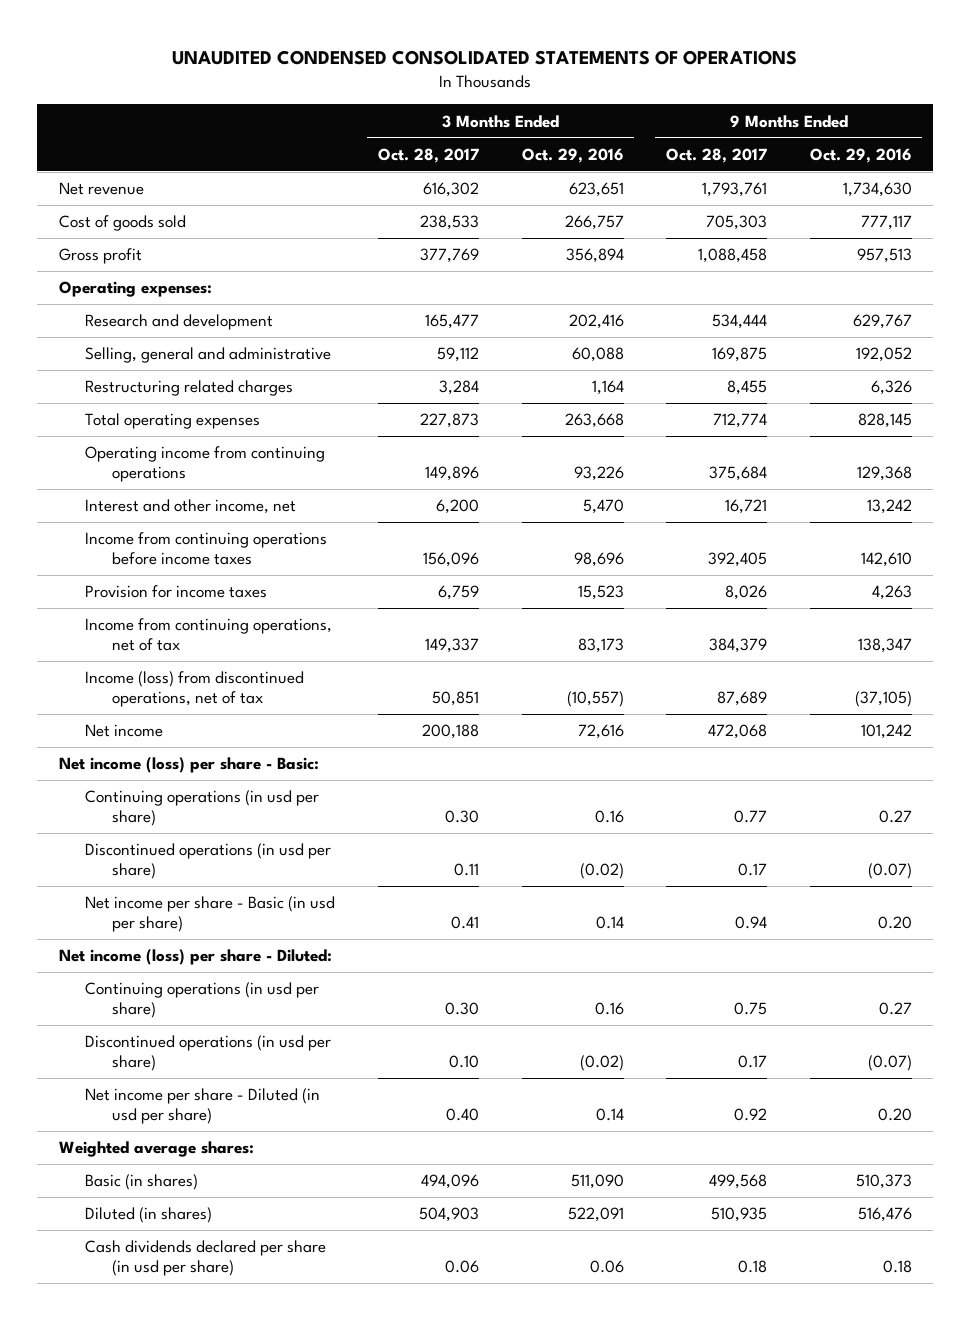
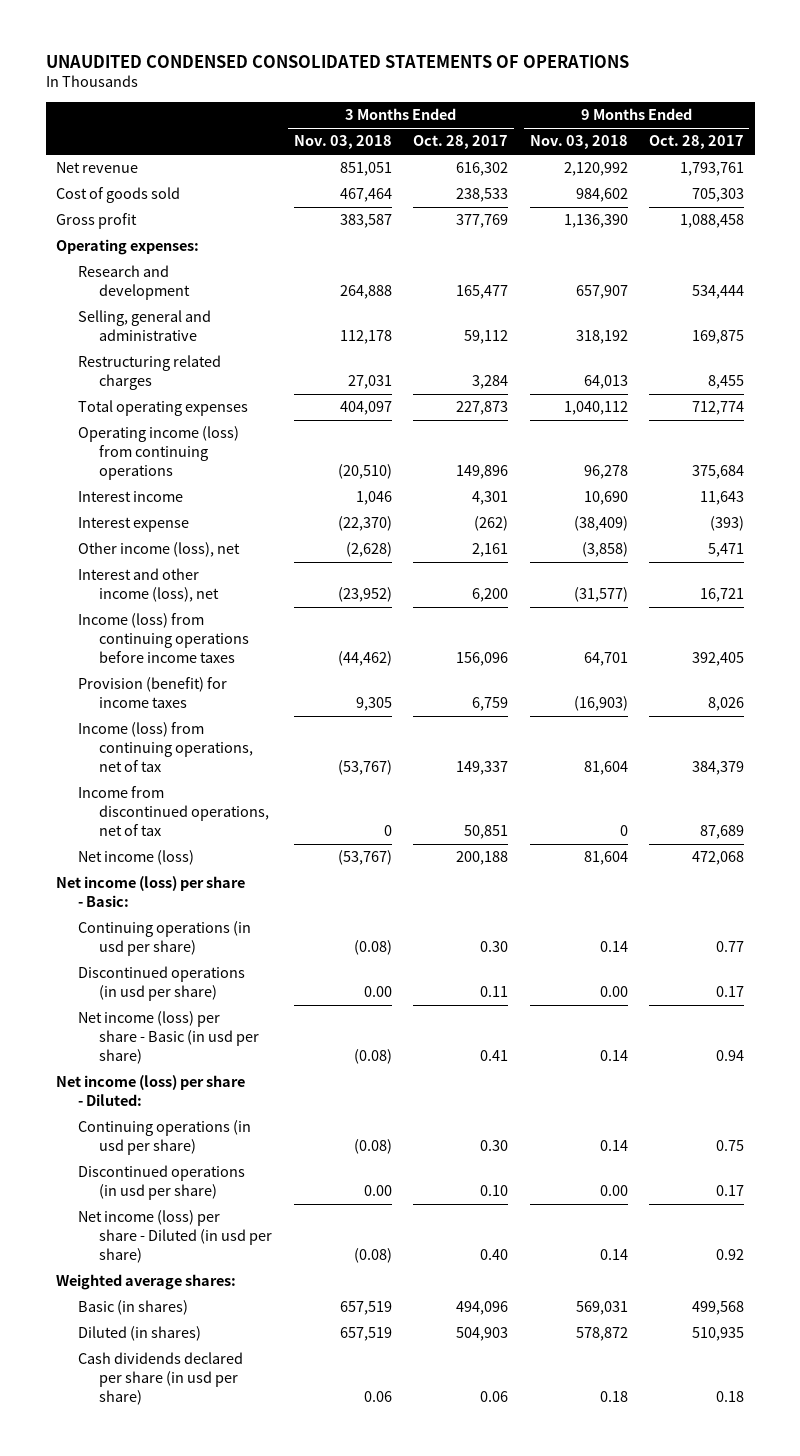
- | 3 Months Ended Oct. 28, 2017 | 3 Months Ended Oct. 29, 2016 | 9 Months Ended Oct. 28, 2017 | 9 Months Ended Oct. 29, 2016
+ | 3 Months Ended Nov. 03, 2018 | 3 Months Ended Oct. 28, 2017 | 9 Months Ended Nov. 03, 2018 | 9 Months Ended Oct. 28, 2017
- Operating income from continuing operations | 149,896 | 93,226 | 375,684 | 129,368
- Interest and other income, net | 6,200 | 5,470 | 16,721 | 13,242
- Income from continuing operations before income taxes | 156,096 | 98,696 | 392,405 | 142,610
- Provision for income taxes | 6,759 | 15,523 | 8,026 | 4,263
- Income from continuing operations, net of tax | 149,337 | 83,173 | 384,379 | 138,347
- Income (loss) from discontinued operations, net of tax | 50,851 | (10,557) | 87,689 | (37,105)
- Net income | 200,188 | 72,616 | 472,068 | 101,242
+ Operating income (loss) from continuing operations | (20,510) | 149,896 | 96,278 | 375,684
+ Interest income | 1,046 | 4,301 | 10,690 | 11,643
+ Interest expense | (22,370) | (262) | (38,409) | (393)
+ Other income (loss), net | (2,628) | 2,161 | (3,858) | 5,471
+ Interest and other income (loss), net | (23,952) | 6,200 | (31,577) | 16,721
+ Income (loss) from continuing operations before income taxes | (44,462) | 156,096 | 64,701 | 392,405
+ Provision (benefit) for income taxes | 9,305 | 6,759 | (16,903) | 8,026
+ Income (loss) from continuing operations, net of tax | (53,767) | 149,337 | 81,604 | 384,379
+ Income from discontinued operations, net of tax | 0 | 50,851 | 0 | 87,689
+ Net income (loss) | (53,767) | 200,188 | 81,604 | 472,068
- Net income per share - Basic (in usd per share) | 0.41 | 0.14 | 0.94 | 0.20
+ Net income (loss) per share - Basic (in usd per share) | (0.08) | 0.41 | 0.14 | 0.94
- Net income per share - Diluted (in usd per share) | 0.40 | 0.14 | 0.92 | 0.20
+ Net income (loss) per share - Diluted (in usd per share) | (0.08) | 0.40 | 0.14 | 0.92

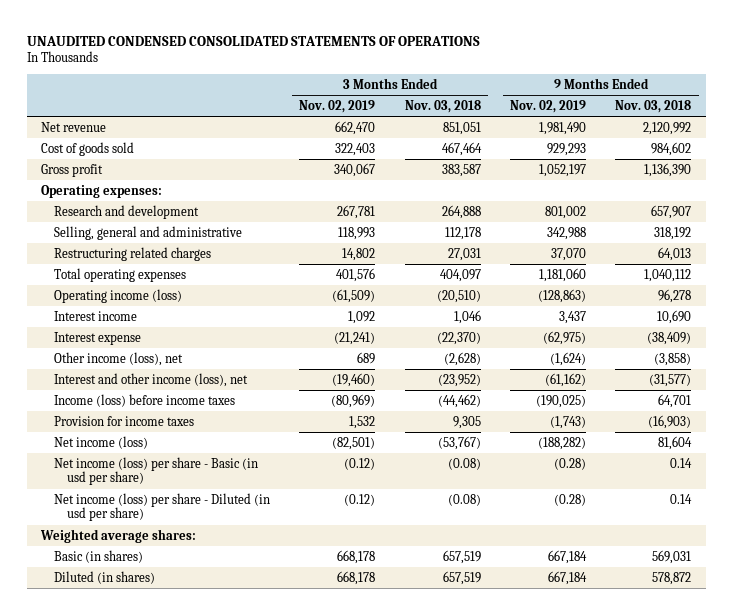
- | 3 Months Ended Nov. 03, 2018 | 3 Months Ended Oct. 28, 2017 | 9 Months Ended Nov. 03, 2018 | 9 Months Ended Oct. 28, 2017
+ | 3 Months Ended Nov. 02, 2019 | 3 Months Ended Nov. 03, 2018 | 9 Months Ended Nov. 02, 2019 | 9 Months Ended Nov. 03, 2018
- Operating income (loss) from continuing operations | (20,510) | 149,896 | 96,278 | 375,684
+ Operating income (loss) | (61,509) | (20,510) | (128,863) | 96,278
- Income (loss) from continuing operations before income taxes | (44,462) | 156,096 | 64,701 | 392,405
- Provision (benefit) for income taxes | 9,305 | 6,759 | (16,903) | 8,026
- Income (loss) from continuing operations, net of tax | (53,767) | 149,337 | 81,604 | 384,379
- Income from discontinued operations, net of tax | 0 | 50,851 | 0 | 87,689
+ Income (loss) before income taxes | (80,969) | (44,462) | (190,025) | 64,701
+ Provision for income taxes | 1,532 | 9,305 | (1,743) | (16,903)
- Net income (loss) per share - Basic:
- Continuing operations (in usd per share) | (0.08) | 0.30 | 0.14 | 0.77
- Discontinued operations (in usd per share) | 0.00 | 0.11 | 0.00 | 0.17
- Net income (loss) per share - Diluted:
- Continuing operations (in usd per share) | (0.08) | 0.30 | 0.14 | 0.75
- Discontinued operations (in usd per share) | 0.00 | 0.10 | 0.00 | 0.17
- Cash dividends declared per share (in usd per share) | 0.06 | 0.06 | 0.18 | 0.18

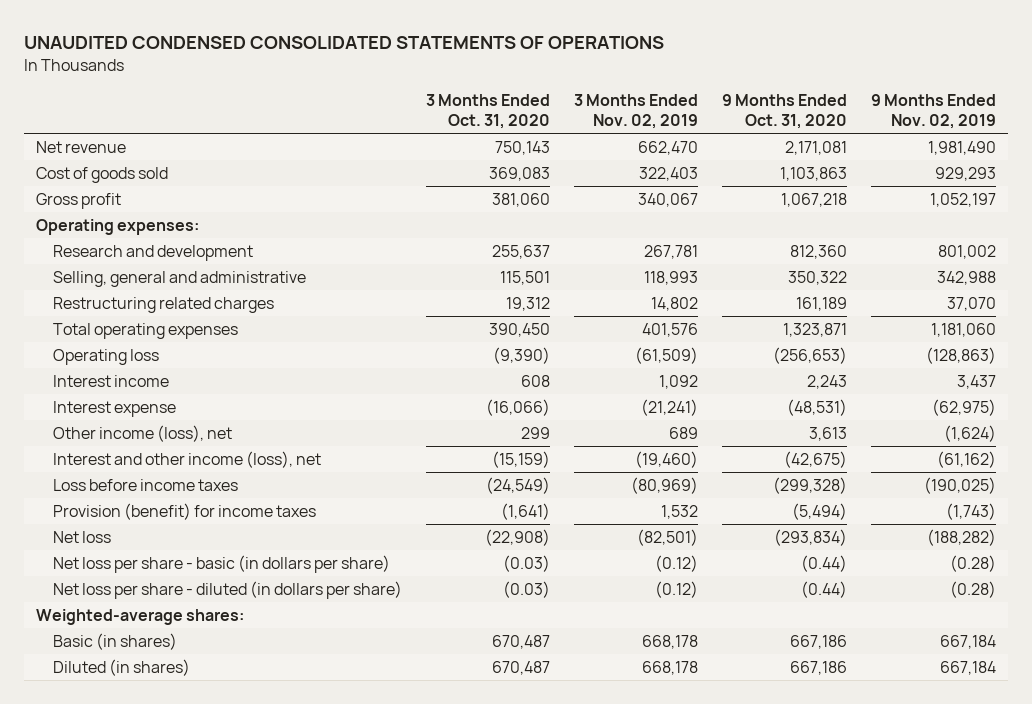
- | 3 Months Ended Nov. 02, 2019 | 3 Months Ended Nov. 03, 2018 | 9 Months Ended Nov. 02, 2019 | 9 Months Ended Nov. 03, 2018
+ | 3 Months Ended Oct. 31, 2020 | 3 Months Ended Nov. 02, 2019 | 9 Months Ended Oct. 31, 2020 | 9 Months Ended Nov. 02, 2019
- Operating income (loss) | (61,509) | (20,510) | (128,863) | 96,278
+ Operating loss | (9,390) | (61,509) | (256,653) | (128,863)
- Income (loss) before income taxes | (80,969) | (44,462) | (190,025) | 64,701
- Provision for income taxes | 1,532 | 9,305 | (1,743) | (16,903)
- Net income (loss) | (82,501) | (53,767) | (188,282) | 81,604
- Net income (loss) per share - Basic (in usd per share) | (0.12) | (0.08) | (0.28) | 0.14
- Net income (loss) per share - Diluted (in usd per share) | (0.12) | (0.08) | (0.28) | 0.14
- Weighted average shares:
+ Loss before income taxes | (24,549) | (80,969) | (299,328) | (190,025)
+ Provision (benefit) for income taxes | (1,641) | 1,532 | (5,494) | (1,743)
+ Net loss | (22,908) | (82,501) | (293,834) | (188,282)
+ Net loss per share - basic (in dollars per share) | (0.03) | (0.12) | (0.44) | (0.28)
+ Net loss per share - diluted (in dollars per share) | (0.03) | (0.12) | (0.44) | (0.28)
+ Weighted-average shares:

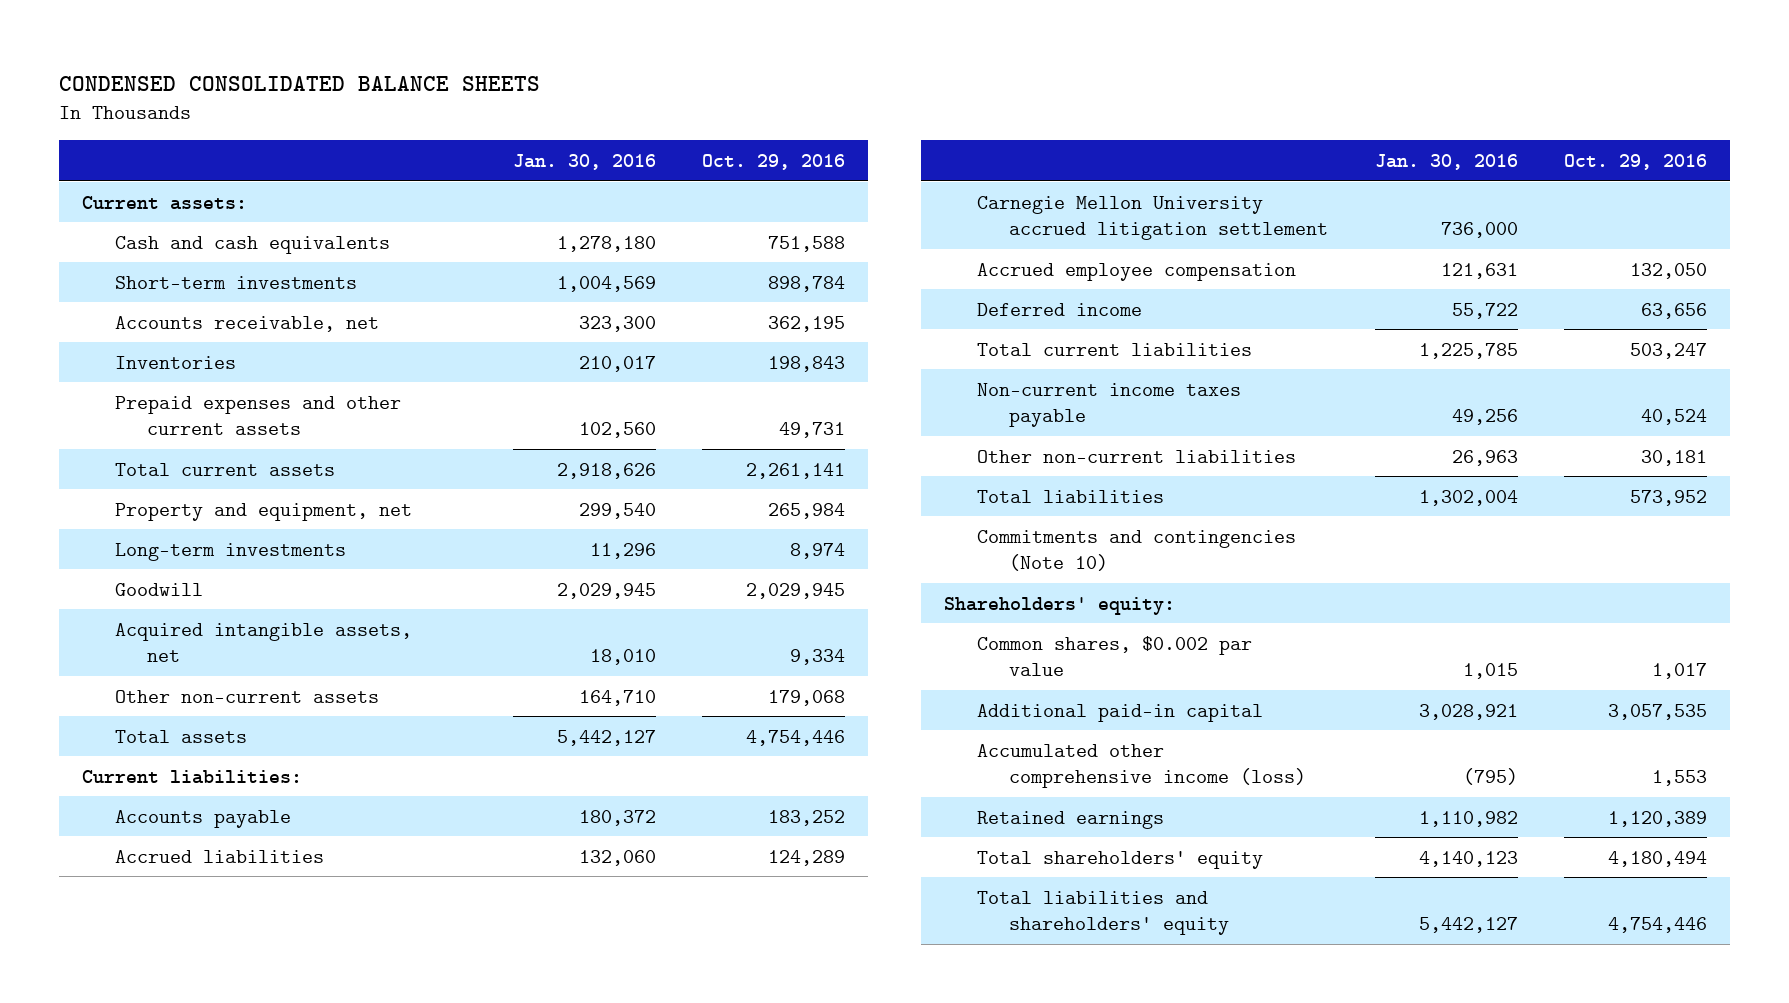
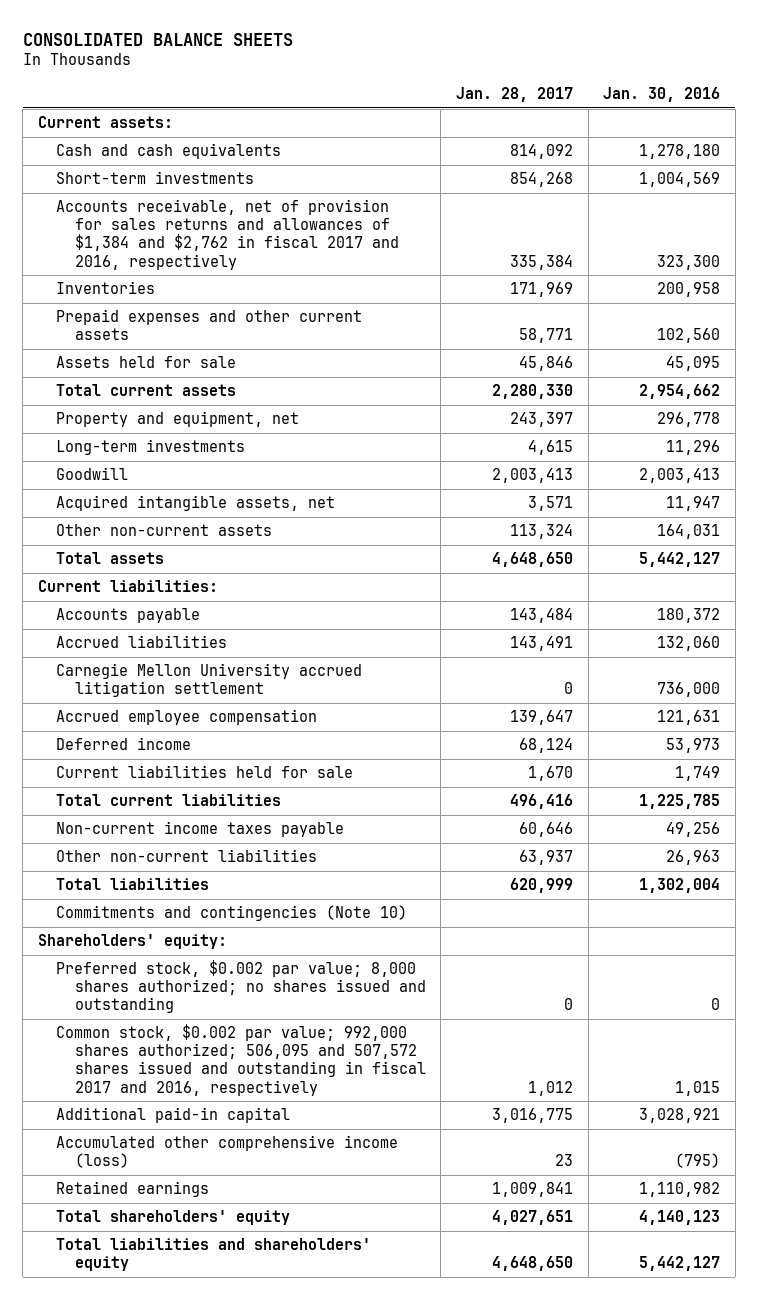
- CONDENSED CONSOLIDATED BALANCE SHEETS
+ CONSOLIDATED BALANCE SHEETS
- | Jan. 30, 2016 | Oct. 29, 2016
+ | Jan. 28, 2017 | Jan. 30, 2016
- Accounts receivable, net | 323,300 | 362,195
- Inventories | 210,017 | 198,843
+ Accounts receivable, net of provision for sales returns and allowances of $1,384 and $2,762 in fiscal 2017 and 2016, respectively | 335,384 | 323,300
+ Inventories | 171,969 | 200,958
- Total current assets | 2,918,626 | 2,261,141
- Property and equipment, net | 299,540 | 265,984
+ Assets held for sale | 45,846 | 45,095
+ Total current assets | 2,280,330 | 2,954,662
+ Property and equipment, net | 243,397 | 296,778
- Goodwill | 2,029,945 | 2,029,945
- Acquired intangible assets, net | 18,010 | 9,334
- Other non-current assets | 164,710 | 179,068
+ Goodwill | 2,003,413 | 2,003,413
+ Acquired intangible assets, net | 3,571 | 11,947
+ Other non-current assets | 113,324 | 164,031
- Deferred income | 55,722 | 63,656
+ Deferred income | 68,124 | 53,973
+ Current liabilities held for sale | 1,670 | 1,749
- Common shares, $0.002 par value | 1,015 | 1,017
+ Preferred stock, $0.002 par value; 8,000 shares authorized; no shares issued and outstanding | 0 | 0
+ Common stock, $0.002 par value; 992,000 shares authorized; 506,095 and 507,572 shares issued and outstanding in fiscal 2017 and 2016, respectively | 1,012 | 1,015

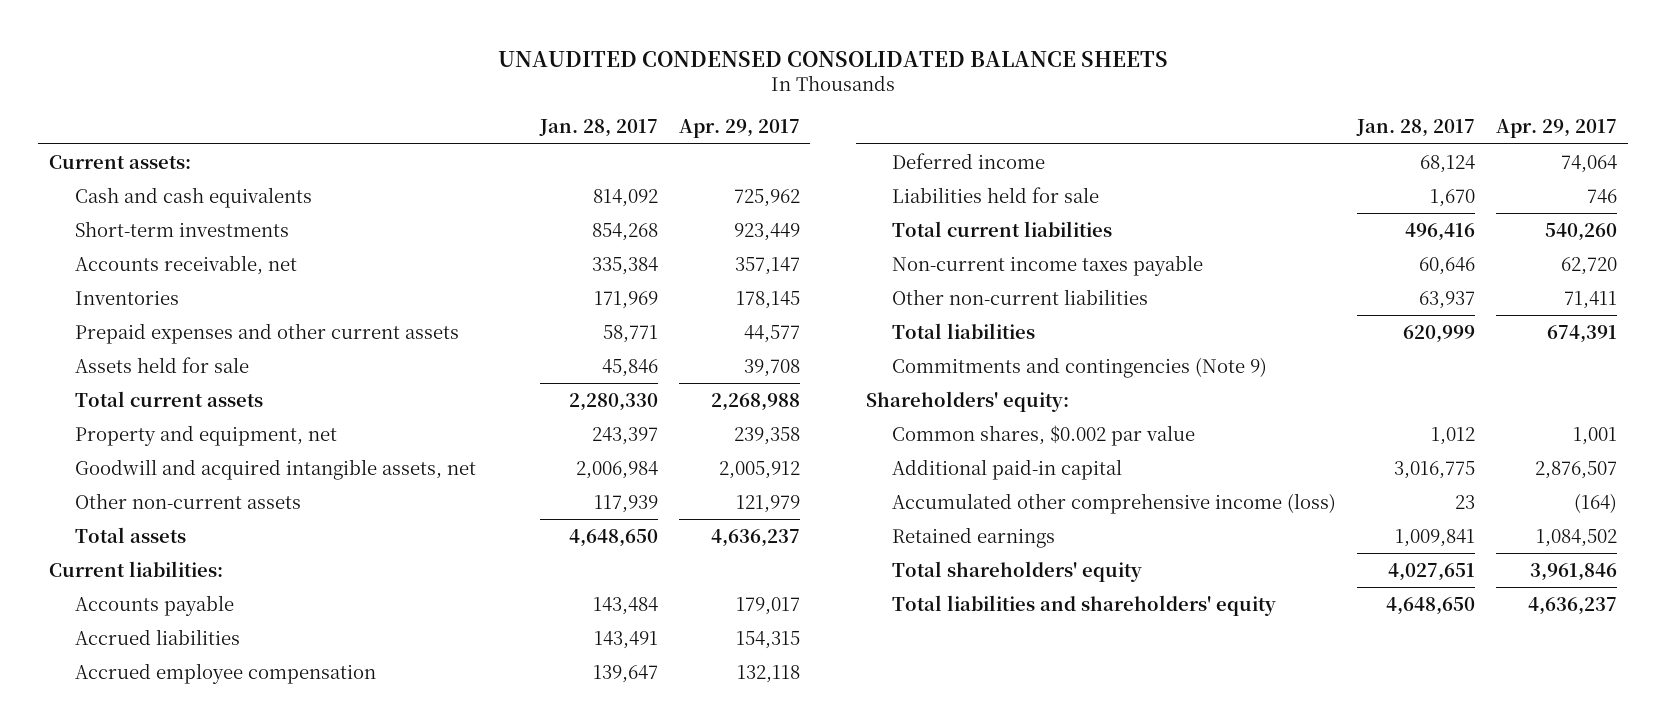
- CONSOLIDATED BALANCE SHEETS
+ UNAUDITED CONDENSED CONSOLIDATED BALANCE SHEETS
- | Jan. 28, 2017 | Jan. 30, 2016
+ | Jan. 28, 2017 | Apr. 29, 2017
- Accounts receivable, net of provision for sales returns and allowances of $1,384 and $2,762 in fiscal 2017 and 2016, respectively | 335,384 | 323,300
+ Accounts receivable, net | 335,384 | 357,147
- Long-term investments | 4,615 | 11,296
- Goodwill | 2,003,413 | 2,003,413
- Acquired intangible assets, net | 3,571 | 11,947
- Other non-current assets | 113,324 | 164,031
+ Goodwill and acquired intangible assets, net | 2,006,984 | 2,005,912
+ Other non-current assets | 117,939 | 121,979
- Carnegie Mellon University accrued litigation settlement | 0 | 736,000
- Current liabilities held for sale | 1,670 | 1,749
+ Liabilities held for sale | 1,670 | 746
- Commitments and contingencies (Note 10)
+ Commitments and contingencies (Note 9)
- Preferred stock, $0.002 par value; 8,000 shares authorized; no shares issued and outstanding | 0 | 0
- Common stock, $0.002 par value; 992,000 shares authorized; 506,095 and 507,572 shares issued and outstanding in fiscal 2017 and 2016, respectively | 1,012 | 1,015
+ Common shares, $0.002 par value | 1,012 | 1,001

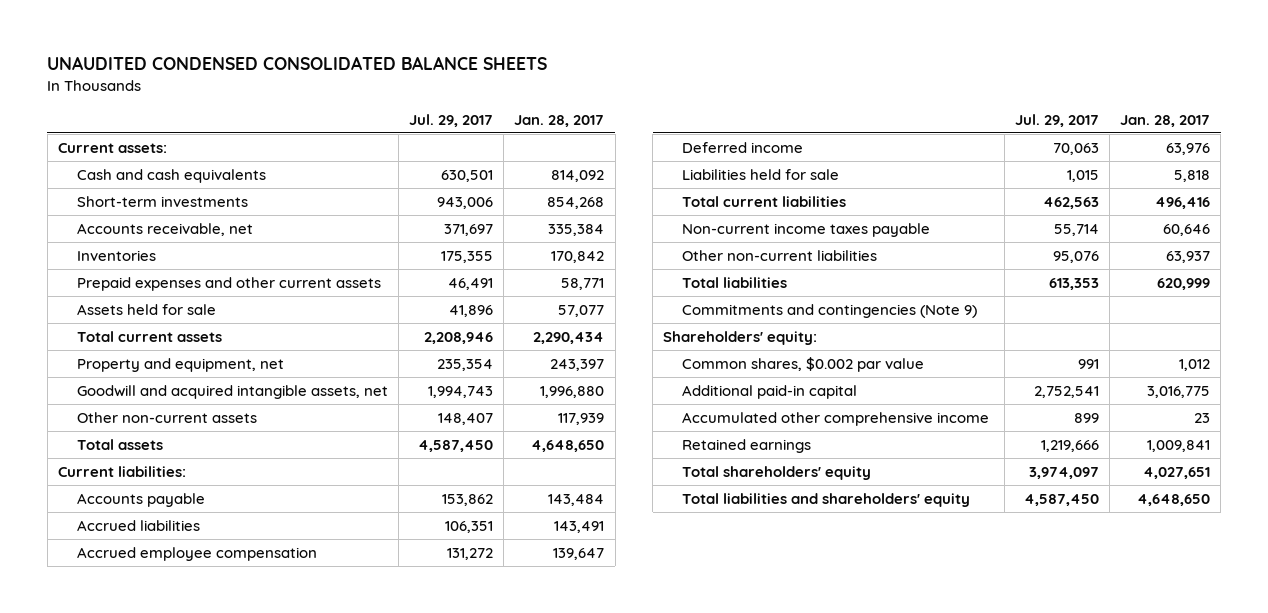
- | Jan. 28, 2017 | Apr. 29, 2017
+ | Jul. 29, 2017 | Jan. 28, 2017
- Inventories | 171,969 | 178,145
+ Inventories | 175,355 | 170,842
- Assets held for sale | 45,846 | 39,708
- Total current assets | 2,280,330 | 2,268,988
+ Assets held for sale | 41,896 | 57,077
+ Total current assets | 2,208,946 | 2,290,434
- Goodwill and acquired intangible assets, net | 2,006,984 | 2,005,912
+ Goodwill and acquired intangible assets, net | 1,994,743 | 1,996,880
- Deferred income | 68,124 | 74,064
- Liabilities held for sale | 1,670 | 746
+ Deferred income | 70,063 | 63,976
+ Liabilities held for sale | 1,015 | 5,818
- Accumulated other comprehensive income (loss) | 23 | (164)
+ Accumulated other comprehensive income | 899 | 23

